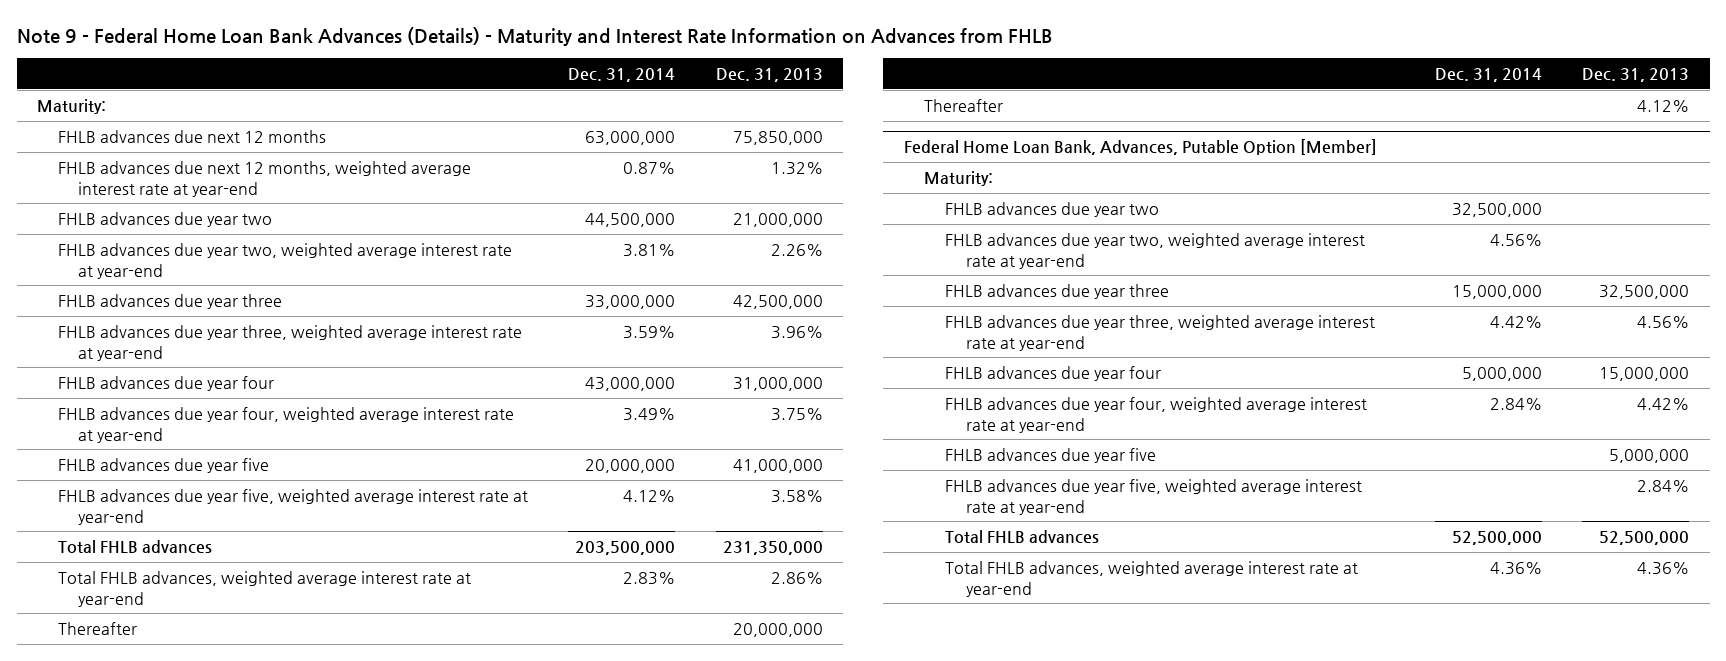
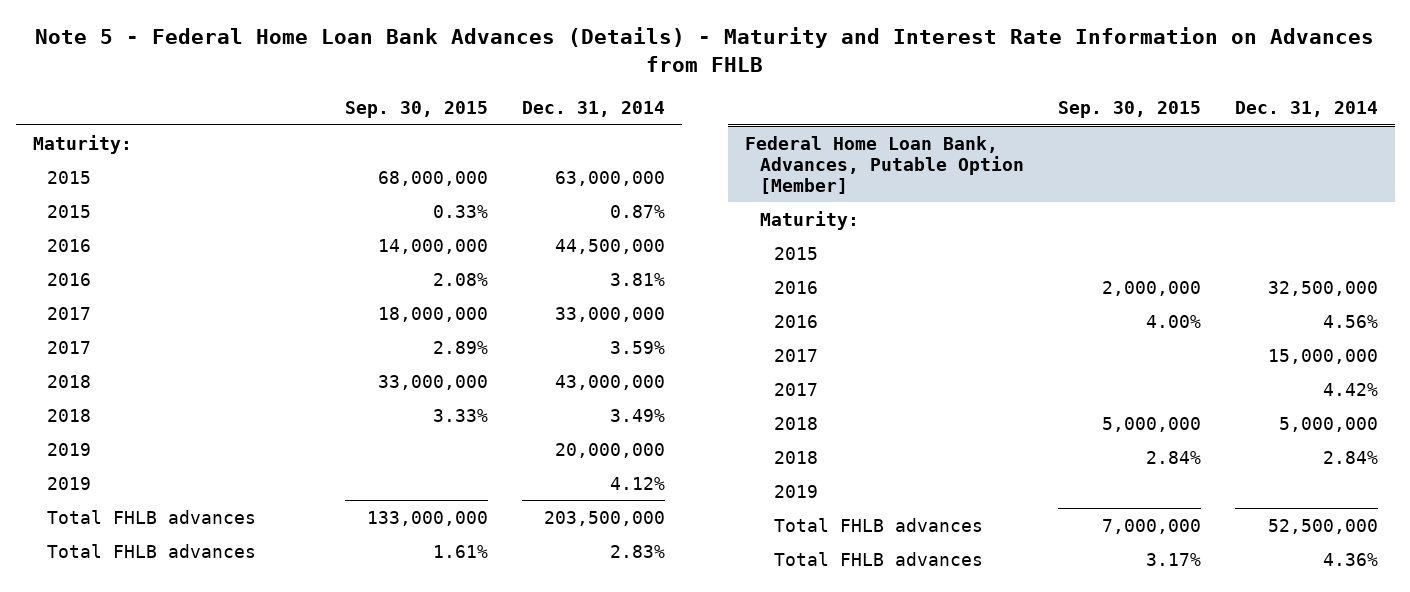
- Note 9 - Federal Home Loan Bank Advances (Details) - Maturity and Interest Rate Information on Advances from FHLB
+ Note 5 - Federal Home Loan Bank Advances (Details) - Maturity and Interest Rate Information on Advances from FHLB
- | Dec. 31, 2014 | Dec. 31, 2013
+ | Sep. 30, 2015 | Dec. 31, 2014
- FHLB advances due next 12 months | 63,000,000 | 75,850,000
- FHLB advances due next 12 months, weighted average interest rate at year-end | 0.87% | 1.32%
- FHLB advances due year two | 44,500,000 | 21,000,000
- FHLB advances due year two, weighted average interest rate at year-end | 3.81% | 2.26%
- FHLB advances due year three | 33,000,000 | 42,500,000
- FHLB advances due year three, weighted average interest rate at year-end | 3.59% | 3.96%
- FHLB advances due year four | 43,000,000 | 31,000,000
- FHLB advances due year four, weighted average interest rate at year-end | 3.49% | 3.75%
- FHLB advances due year five | 20,000,000 | 41,000,000
- FHLB advances due year five, weighted average interest rate at year-end | 4.12% | 3.58%
+ 2015 | 68,000,000 | 63,000,000
+ 2015 | 0.33% | 0.87%
+ 2016 | 14,000,000 | 44,500,000
+ 2016 | 2.08% | 3.81%
+ 2017 | 18,000,000 | 33,000,000
+ 2017 | 2.89% | 3.59%
+ 2018 | 33,000,000 | 43,000,000
+ 2018 | 3.33% | 3.49%
+ 2019 | | 20,000,000
+ 2019 | | 4.12%
- Total FHLB advances, weighted average interest rate at year-end | 2.83% | 2.86%
- Thereafter | | 20,000,000
- Thereafter | | 4.12%
+ Total FHLB advances | 1.61% | 2.83%
@ Federal Home Loan Bank, Advances, Putable Option [Member]
- FHLB advances due year two | 32,500,000 |
- FHLB advances due year two, weighted average interest rate at year-end | 4.56% |
- FHLB advances due year three | 15,000,000 | 32,500,000
- FHLB advances due year three, weighted average interest rate at year-end | 4.42% | 4.56%
- FHLB advances due year four | 5,000,000 | 15,000,000
- FHLB advances due year four, weighted average interest rate at year-end | 2.84% | 4.42%
- FHLB advances due year five | | 5,000,000
- FHLB advances due year five, weighted average interest rate at year-end | | 2.84%
+ 2015
+ 2016 | 2,000,000 | 32,500,000
+ 2016 | 4.00% | 4.56%
+ 2017 | | 15,000,000
+ 2017 | | 4.42%
+ 2018 | 5,000,000 | 5,000,000
+ 2018 | 2.84% | 2.84%
+ 2019
- Total FHLB advances, weighted average interest rate at year-end | 4.36% | 4.36%
+ Total FHLB advances | 3.17% | 4.36%

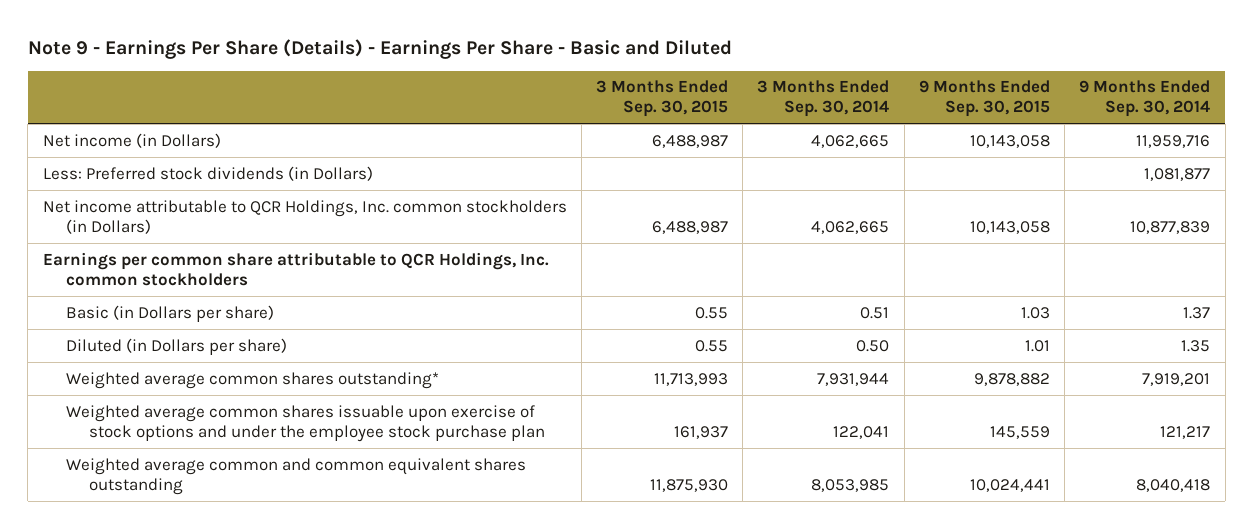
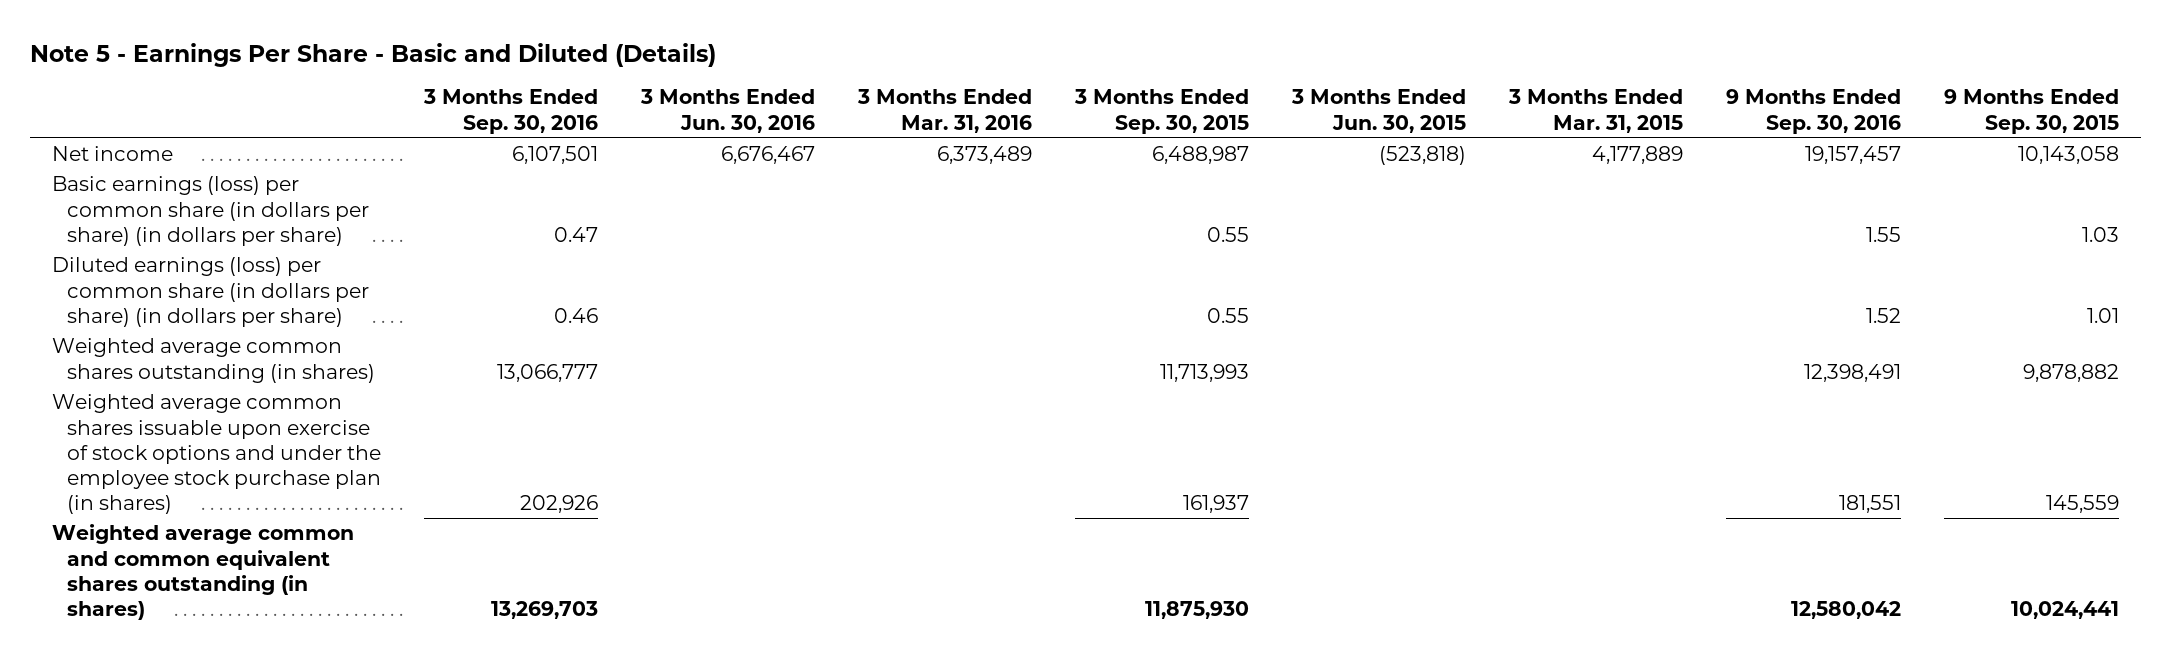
- Note 9 - Earnings Per Share (Details) - Earnings Per Share - Basic and Diluted
+ Note 5 - Earnings Per Share - Basic and Diluted (Details)
- | 3 Months Ended Sep. 30, 2015 | 3 Months Ended Sep. 30, 2014 | 9 Months Ended Sep. 30, 2015 | 9 Months Ended Sep. 30, 2014
+ | 3 Months Ended Sep. 30, 2016 | 3 Months Ended Jun. 30, 2016 | 3 Months Ended Mar. 31, 2016 | 3 Months Ended Sep. 30, 2015 | 3 Months Ended Jun. 30, 2015 | 3 Months Ended Mar. 31, 2015 | 9 Months Ended Sep. 30, 2016 | 9 Months Ended Sep. 30, 2015
- Net income (in Dollars) | 6,488,987 | 4,062,665 | 10,143,058 | 11,959,716
- Less: Preferred stock dividends (in Dollars) | | | | 1,081,877
- Net income attributable to QCR Holdings, Inc. common stockholders (in Dollars) | 6,488,987 | 4,062,665 | 10,143,058 | 10,877,839
- Earnings per common share attributable to QCR Holdings, Inc. common stockholders
- Basic (in Dollars per share) | 0.55 | 0.51 | 1.03 | 1.37
- Diluted (in Dollars per share) | 0.55 | 0.50 | 1.01 | 1.35
- Weighted average common shares outstanding* | 11,713,993 | 7,931,944 | 9,878,882 | 7,919,201
- Weighted average common shares issuable upon exercise of stock options and under the employee stock purchase plan | 161,937 | 122,041 | 145,559 | 121,217
- Weighted average common and common equivalent shares outstanding | 11,875,930 | 8,053,985 | 10,024,441 | 8,040,418
+ Net income | 6,107,501 | 6,676,467 | 6,373,489 | 6,488,987 | (523,818) | 4,177,889 | 19,157,457 | 10,143,058
+ Basic earnings (loss) per common share (in dollars per share) (in dollars per share) | 0.47 | | | 0.55 | | | 1.55 | 1.03
+ Diluted earnings (loss) per common share (in dollars per share) (in dollars per share) | 0.46 | | | 0.55 | | | 1.52 | 1.01
+ Weighted average common shares outstanding (in shares) | 13,066,777 | | | 11,713,993 | | | 12,398,491 | 9,878,882
+ Weighted average common shares issuable upon exercise of stock options and under the employee stock purchase plan (in shares) | 202,926 | | | 161,937 | | | 181,551 | 145,559
+ Weighted average common and common equivalent shares outstanding (in shares) | 13,269,703 | | | 11,875,930 | | | 12,580,042 | 10,024,441

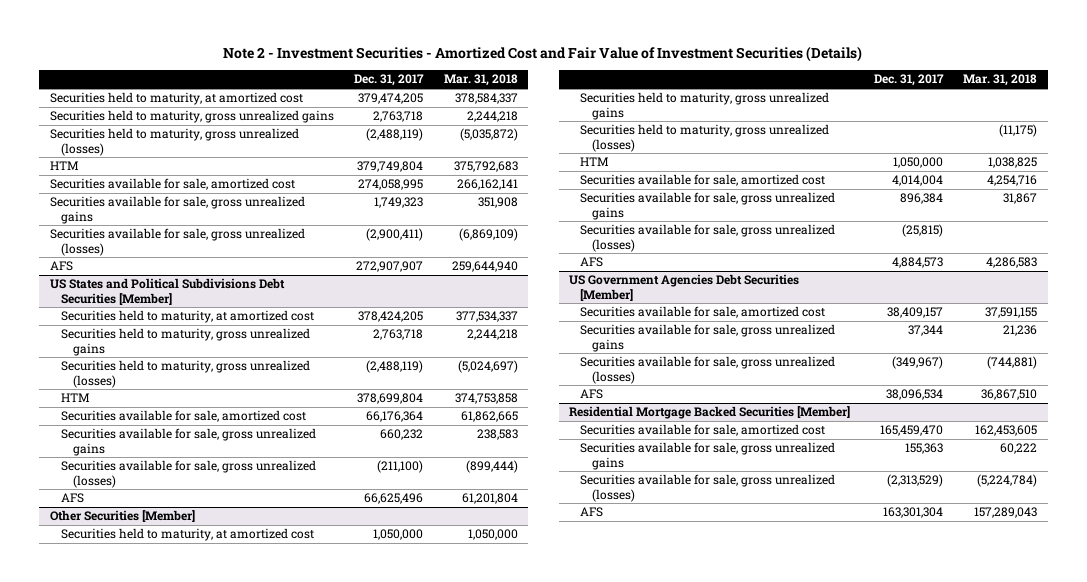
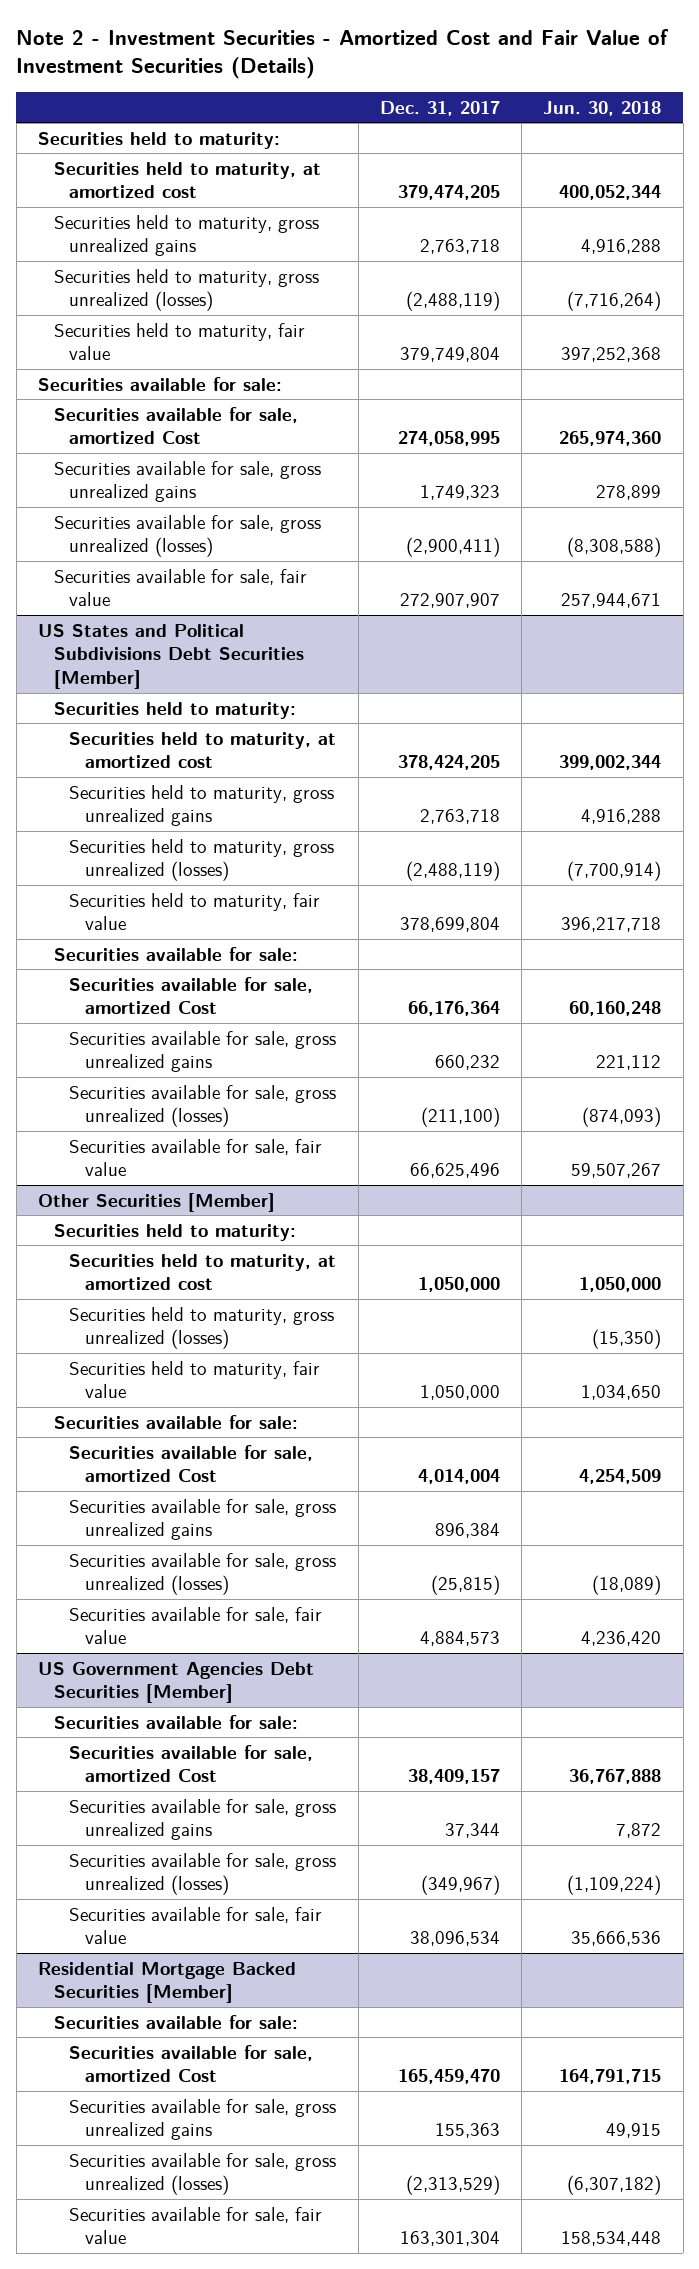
- | Dec. 31, 2017 | Mar. 31, 2018
+ | Dec. 31, 2017 | Jun. 30, 2018
+ Securities held to maturity:
- HTM | 379,749,804 | 375,792,683
- Securities available for sale, amortized cost | 274,058,995 | 266,162,141
+ Securities held to maturity, fair value | 379,749,804 | 397,252,368
+ Securities available for sale:
+ Securities available for sale, amortized Cost | 274,058,995 | 265,974,360
- AFS | 272,907,907 | 259,644,940
+ Securities available for sale, fair value | 272,907,907 | 257,944,671
@ US States and Political Subdivisions Debt Securities [Member]
+ Securities held to maturity:
- HTM | 378,699,804 | 374,753,858
- Securities available for sale, amortized cost | 66,176,364 | 61,862,665
+ Securities held to maturity, fair value | 378,699,804 | 396,217,718
+ Securities available for sale:
+ Securities available for sale, amortized Cost | 66,176,364 | 60,160,248
- AFS | 66,625,496 | 61,201,804
+ Securities available for sale, fair value | 66,625,496 | 59,507,267
@ Other Securities [Member]
+ Securities held to maturity:
- Securities held to maturity, gross unrealized gains
- HTM | 1,050,000 | 1,038,825
- Securities available for sale, amortized cost | 4,014,004 | 4,254,716
+ Securities held to maturity, fair value | 1,050,000 | 1,034,650
+ Securities available for sale:
+ Securities available for sale, amortized Cost | 4,014,004 | 4,254,509
- AFS | 4,884,573 | 4,286,583
+ Securities available for sale, fair value | 4,884,573 | 4,236,420
@ US Government Agencies Debt Securities [Member]
- Securities available for sale, amortized cost | 38,409,157 | 37,591,155
+ Securities available for sale:
+ Securities available for sale, amortized Cost | 38,409,157 | 36,767,888
- AFS | 38,096,534 | 36,867,510
+ Securities available for sale, fair value | 38,096,534 | 35,666,536
@ Residential Mortgage Backed Securities [Member]
- Securities available for sale, amortized cost | 165,459,470 | 162,453,605
+ Securities available for sale:
+ Securities available for sale, amortized Cost | 165,459,470 | 164,791,715
- AFS | 163,301,304 | 157,289,043
+ Securities available for sale, fair value | 163,301,304 | 158,534,448

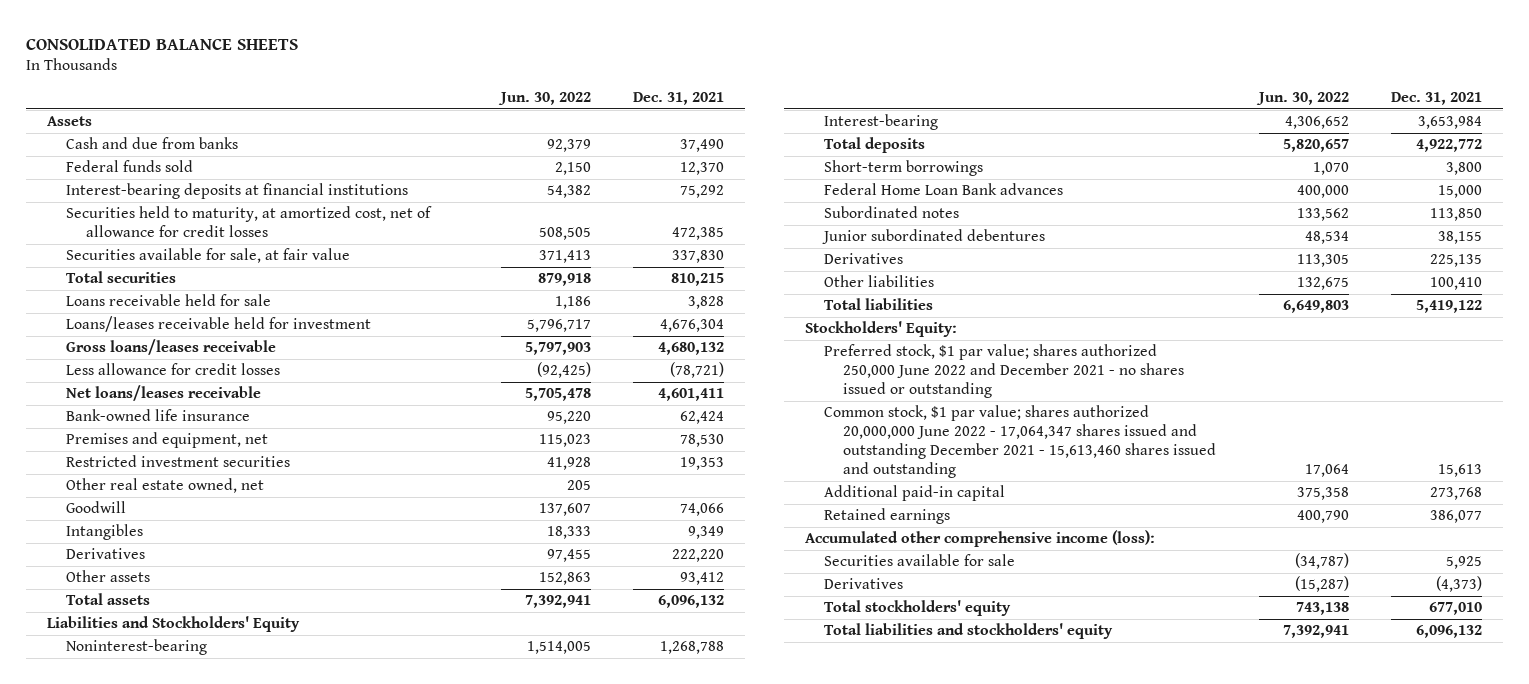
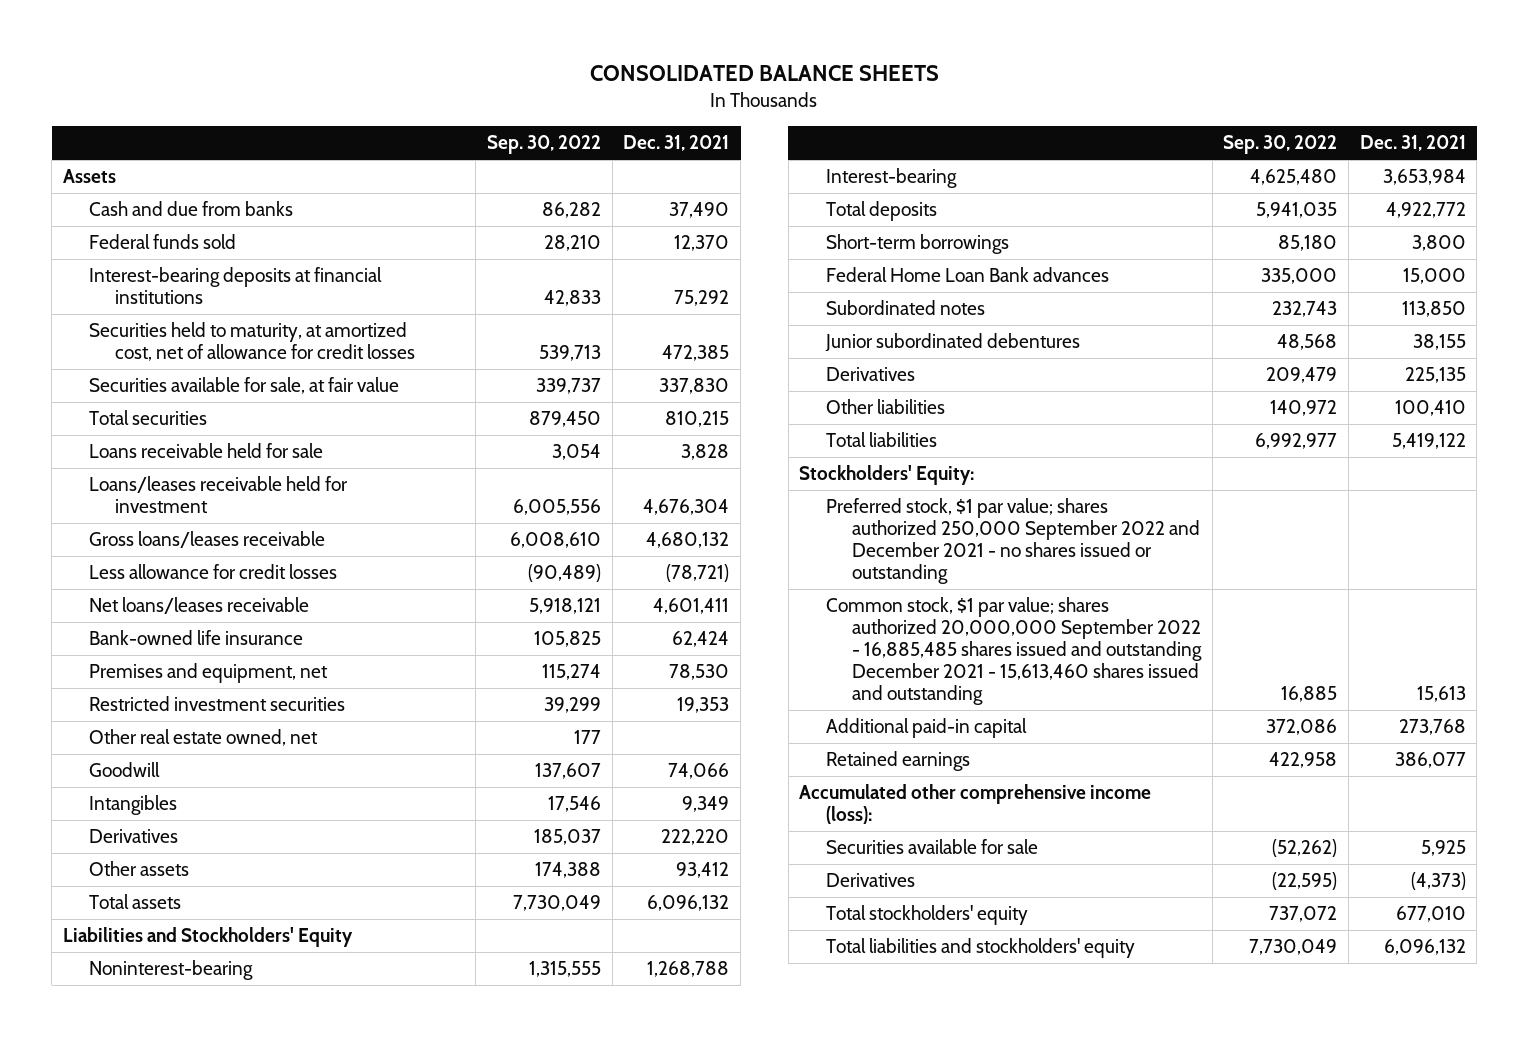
- | Jun. 30, 2022 | Dec. 31, 2021
+ | Sep. 30, 2022 | Dec. 31, 2021
- Preferred stock, $1 par value; shares authorized 250,000 June 2022 and December 2021 - no shares issued or outstanding
- Common stock, $1 par value; shares authorized 20,000,000 June 2022 - 17,064,347 shares issued and outstanding December 2021 - 15,613,460 shares issued and outstanding | 17,064 | 15,613
+ Preferred stock, $1 par value; shares authorized 250,000 September 2022 and December 2021 - no shares issued or outstanding
+ Common stock, $1 par value; shares authorized 20,000,000 September 2022 - 16,885,485 shares issued and outstanding December 2021 - 15,613,460 shares issued and outstanding | 16,885 | 15,613

